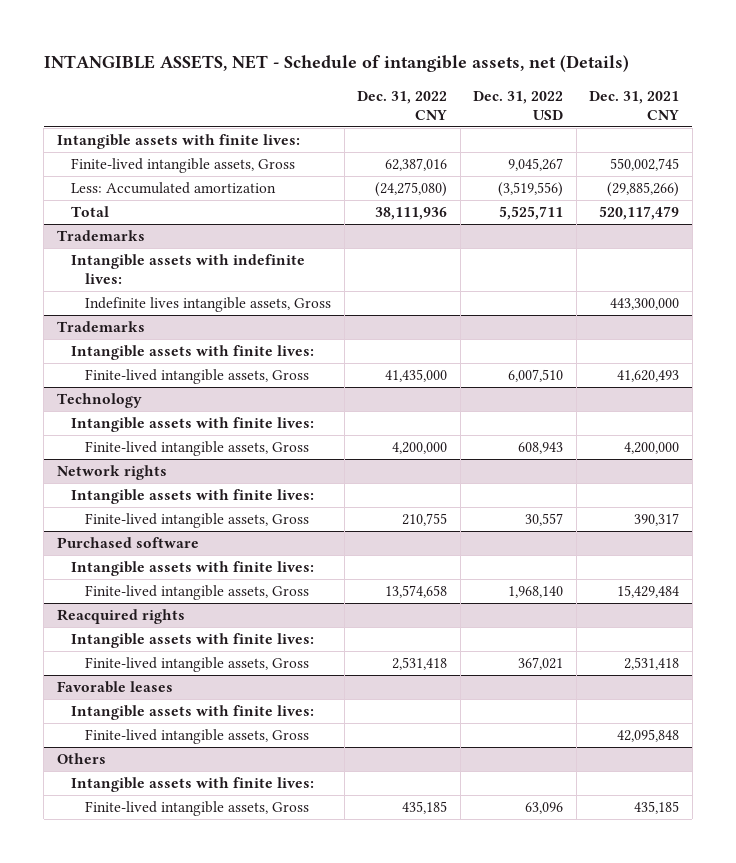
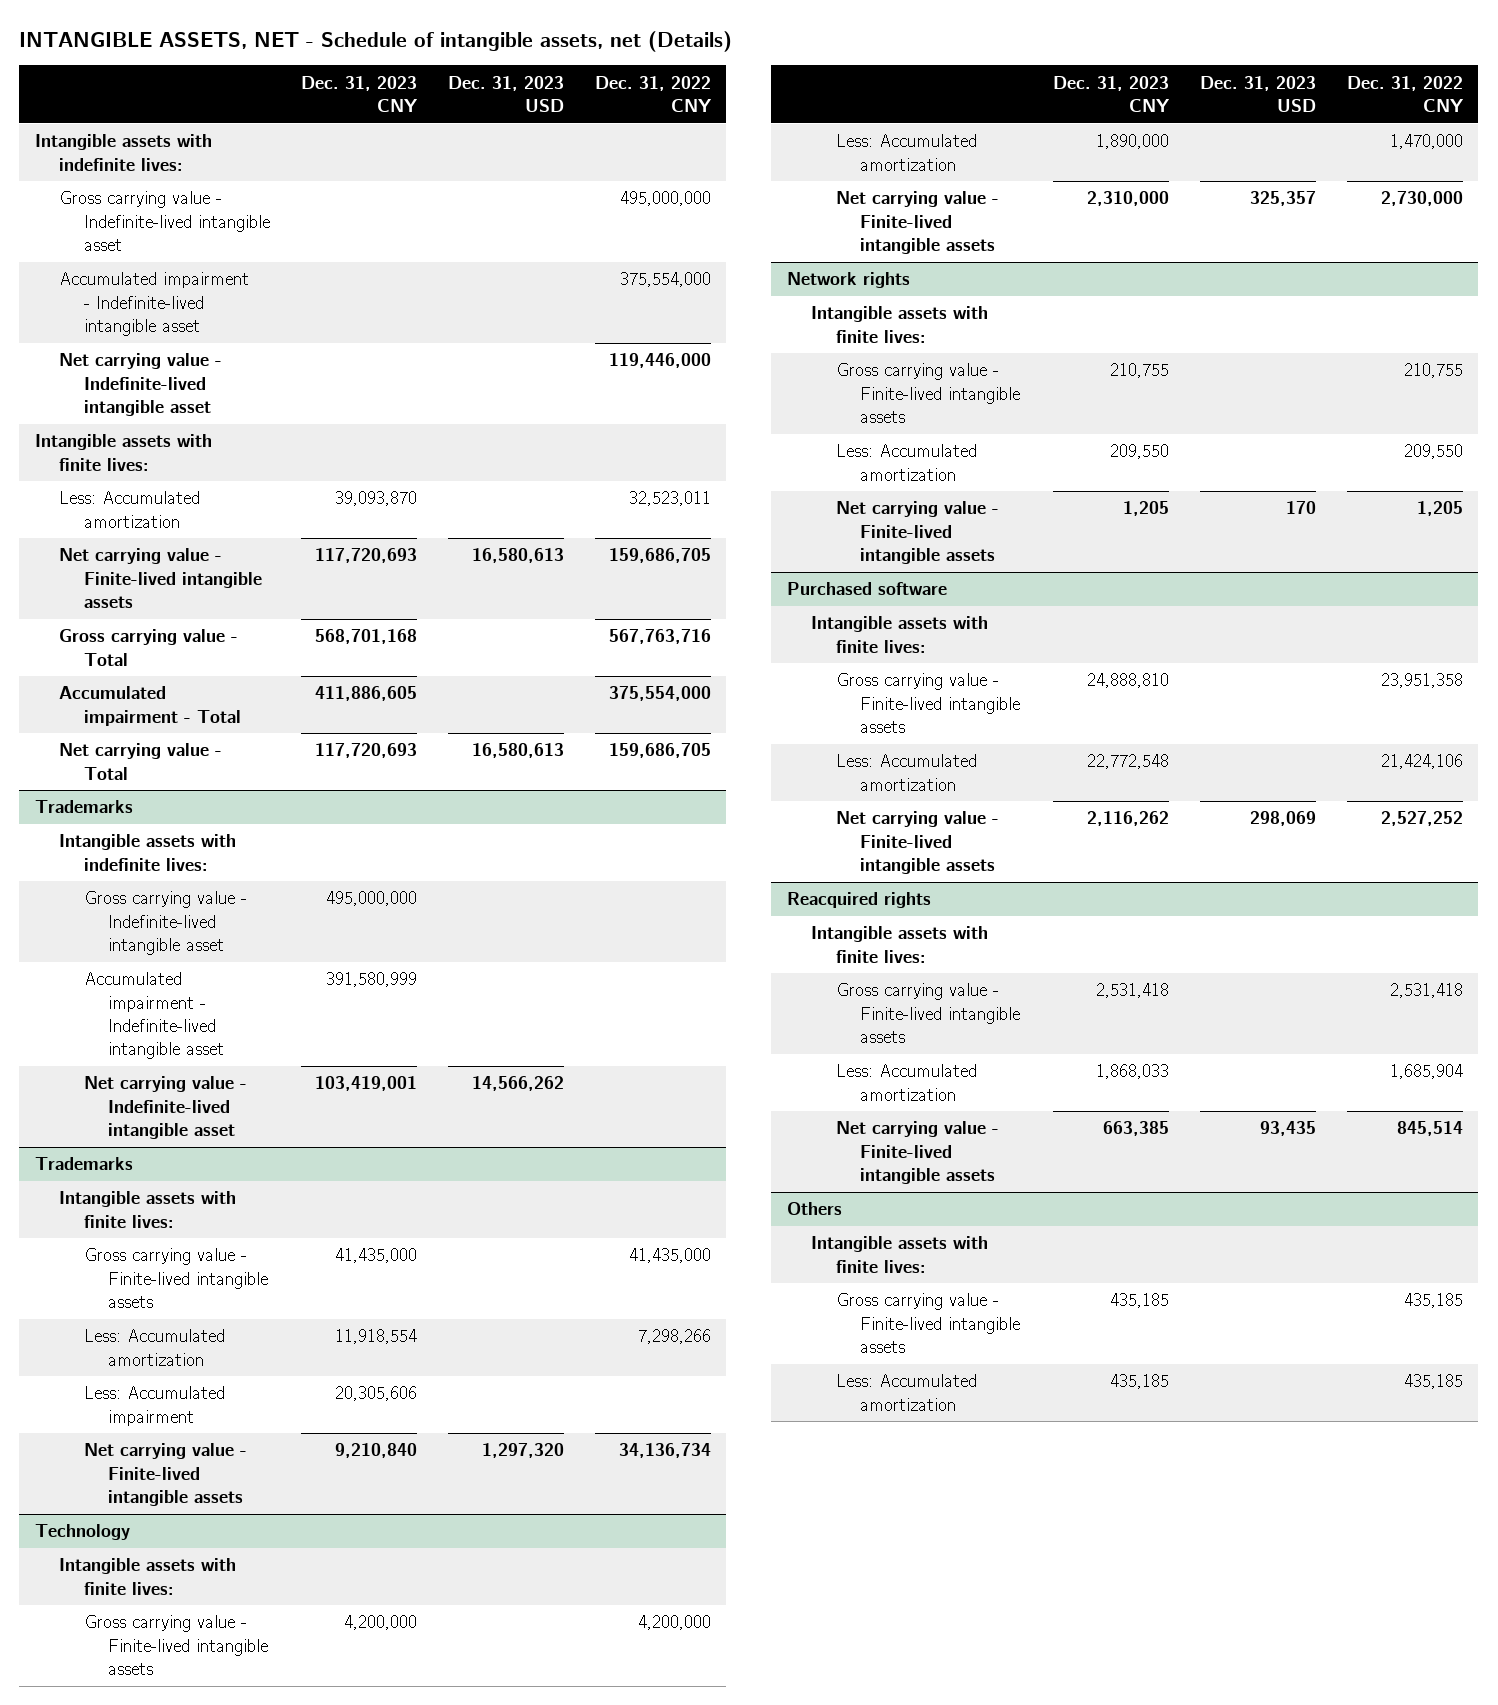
- | Dec. 31, 2022 CNY | Dec. 31, 2022 USD | Dec. 31, 2021 CNY
+ | Dec. 31, 2023 CNY | Dec. 31, 2023 USD | Dec. 31, 2022 CNY
+ Intangible assets with indefinite lives:
+ Gross carrying value - Indefinite-lived intangible asset | | | 495,000,000
+ Accumulated impairment - Indefinite-lived intangible asset | | | 375,554,000
+ Net carrying value - Indefinite-lived intangible asset | | | 119,446,000
- Finite-lived intangible assets, Gross | 62,387,016 | 9,045,267 | 550,002,745
- Less: Accumulated amortization | (24,275,080) | (3,519,556) | (29,885,266)
- Total | 38,111,936 | 5,525,711 | 520,117,479
+ Less: Accumulated amortization | 39,093,870 | | 32,523,011
+ Net carrying value - Finite-lived intangible assets | 117,720,693 | 16,580,613 | 159,686,705
+ Gross carrying value - Total | 568,701,168 | | 567,763,716
+ Accumulated impairment - Total | 411,886,605 | | 375,554,000
+ Net carrying value - Total | 117,720,693 | 16,580,613 | 159,686,705
@ Trademarks
- Indefinite lives intangible assets, Gross | | | 443,300,000
+ Gross carrying value - Indefinite-lived intangible asset | 495,000,000 | |
+ Accumulated impairment - Indefinite-lived intangible asset | 391,580,999 | |
+ Net carrying value - Indefinite-lived intangible asset | 103,419,001 | 14,566,262 |
- Finite-lived intangible assets, Gross | 41,435,000 | 6,007,510 | 41,620,493
+ Gross carrying value - Finite-lived intangible assets | 41,435,000 | | 41,435,000
+ Less: Accumulated amortization | 11,918,554 | | 7,298,266
+ Less: Accumulated impairment | 20,305,606 | |
+ Net carrying value - Finite-lived intangible assets | 9,210,840 | 1,297,320 | 34,136,734
@ Technology
- Finite-lived intangible assets, Gross | 4,200,000 | 608,943 | 4,200,000
+ Gross carrying value - Finite-lived intangible assets | 4,200,000 | | 4,200,000
+ Less: Accumulated amortization | 1,890,000 | | 1,470,000
+ Net carrying value - Finite-lived intangible assets | 2,310,000 | 325,357 | 2,730,000
@ Network rights
- Finite-lived intangible assets, Gross | 210,755 | 30,557 | 390,317
+ Gross carrying value - Finite-lived intangible assets | 210,755 | | 210,755
+ Less: Accumulated amortization | 209,550 | | 209,550
+ Net carrying value - Finite-lived intangible assets | 1,205 | 170 | 1,205
@ Purchased software
- Finite-lived intangible assets, Gross | 13,574,658 | 1,968,140 | 15,429,484
+ Gross carrying value - Finite-lived intangible assets | 24,888,810 | | 23,951,358
+ Less: Accumulated amortization | 22,772,548 | | 21,424,106
+ Net carrying value - Finite-lived intangible assets | 2,116,262 | 298,069 | 2,527,252
@ Reacquired rights
- Finite-lived intangible assets, Gross | 2,531,418 | 367,021 | 2,531,418
- Favorable leases
- Intangible assets with finite lives:
- Finite-lived intangible assets, Gross | | | 42,095,848
@ Reacquired rights
+ Gross carrying value - Finite-lived intangible assets | 2,531,418 | | 2,531,418
+ Less: Accumulated amortization | 1,868,033 | | 1,685,904
+ Net carrying value - Finite-lived intangible assets | 663,385 | 93,435 | 845,514
@ Others
- Finite-lived intangible assets, Gross | 435,185 | 63,096 | 435,185
+ Gross carrying value - Finite-lived intangible assets | 435,185 | | 435,185
+ Less: Accumulated amortization | 435,185 | | 435,185

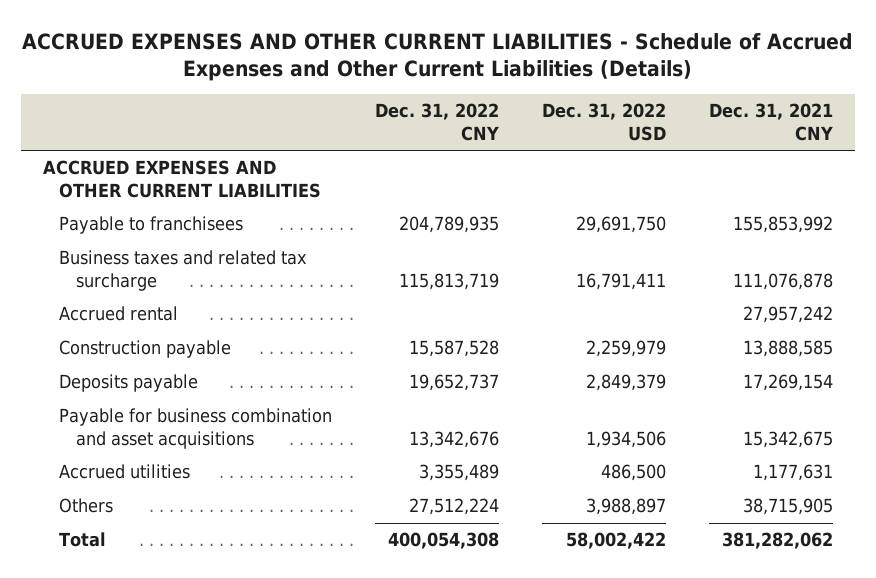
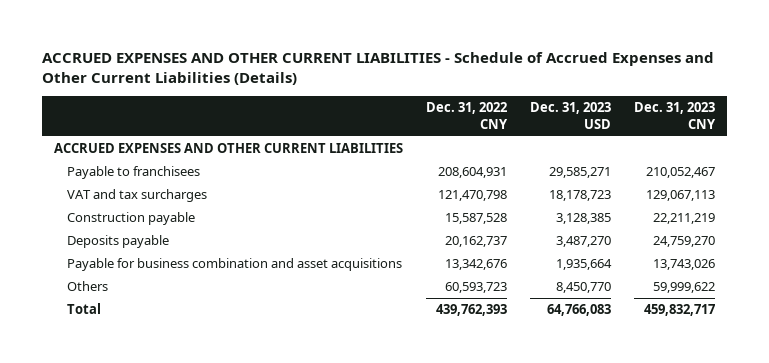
- | Dec. 31, 2022 CNY | Dec. 31, 2022 USD | Dec. 31, 2021 CNY
+ | Dec. 31, 2022 CNY | Dec. 31, 2023 USD | Dec. 31, 2023 CNY
- Payable to franchisees | 204,789,935 | 29,691,750 | 155,853,992
- Business taxes and related tax surcharge | 115,813,719 | 16,791,411 | 111,076,878
- Accrued rental | | | 27,957,242
+ Payable to franchisees | 208,604,931 | 29,585,271 | 210,052,467
+ VAT and tax surcharges | 121,470,798 | 18,178,723 | 129,067,113
- Deposits payable | 19,652,737 | 2,849,379 | 17,269,154
+ Deposits payable | 20,162,737 | 3,487,270 | 24,759,270
- Accrued utilities | 3,355,489 | 486,500 | 1,177,631
- Others | 27,512,224 | 3,988,897 | 38,715,905
- Total | 400,054,308 | 58,002,422 | 381,282,062
+ Others | 60,593,723 | 8,450,770 | 59,999,622
+ Total | 439,762,393 | 64,766,083 | 459,832,717

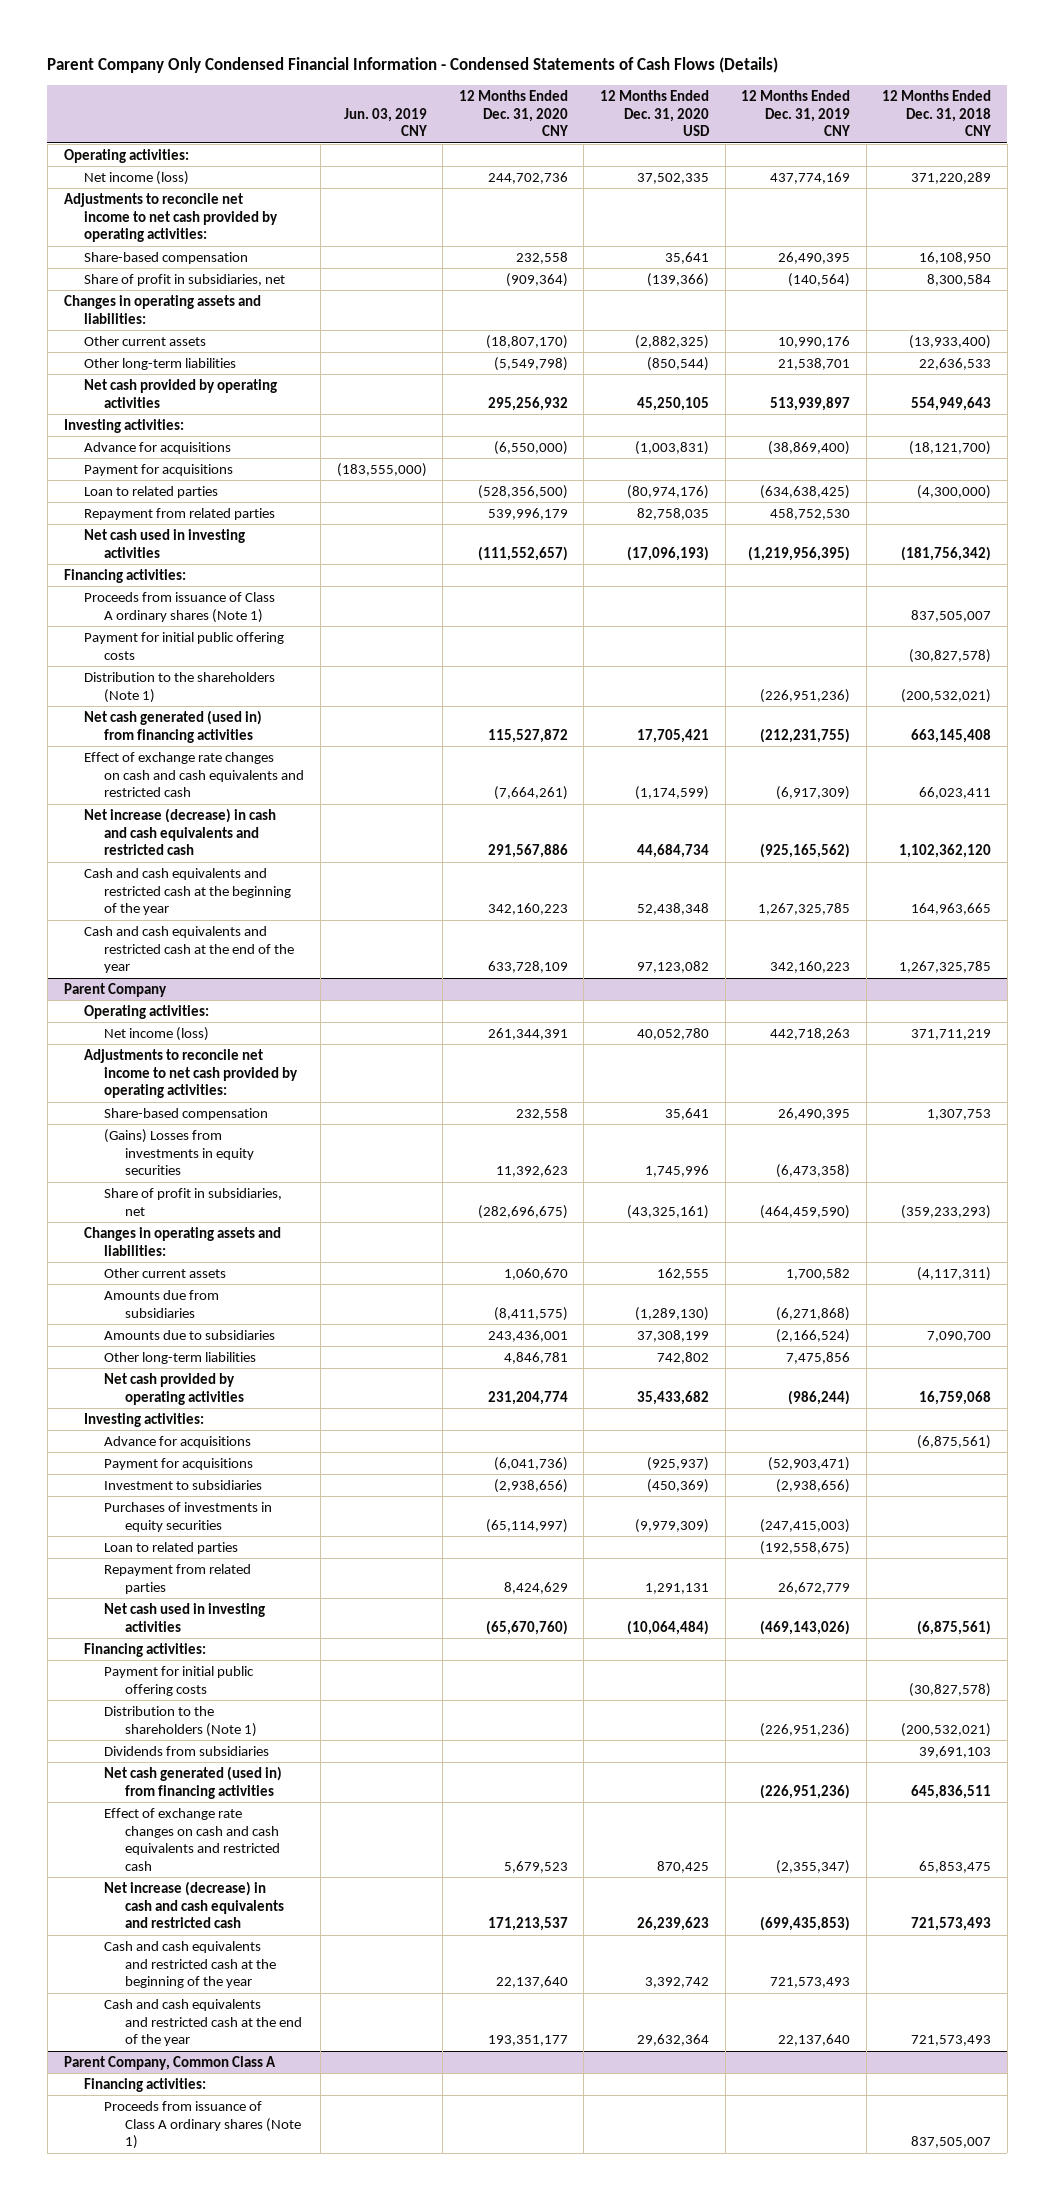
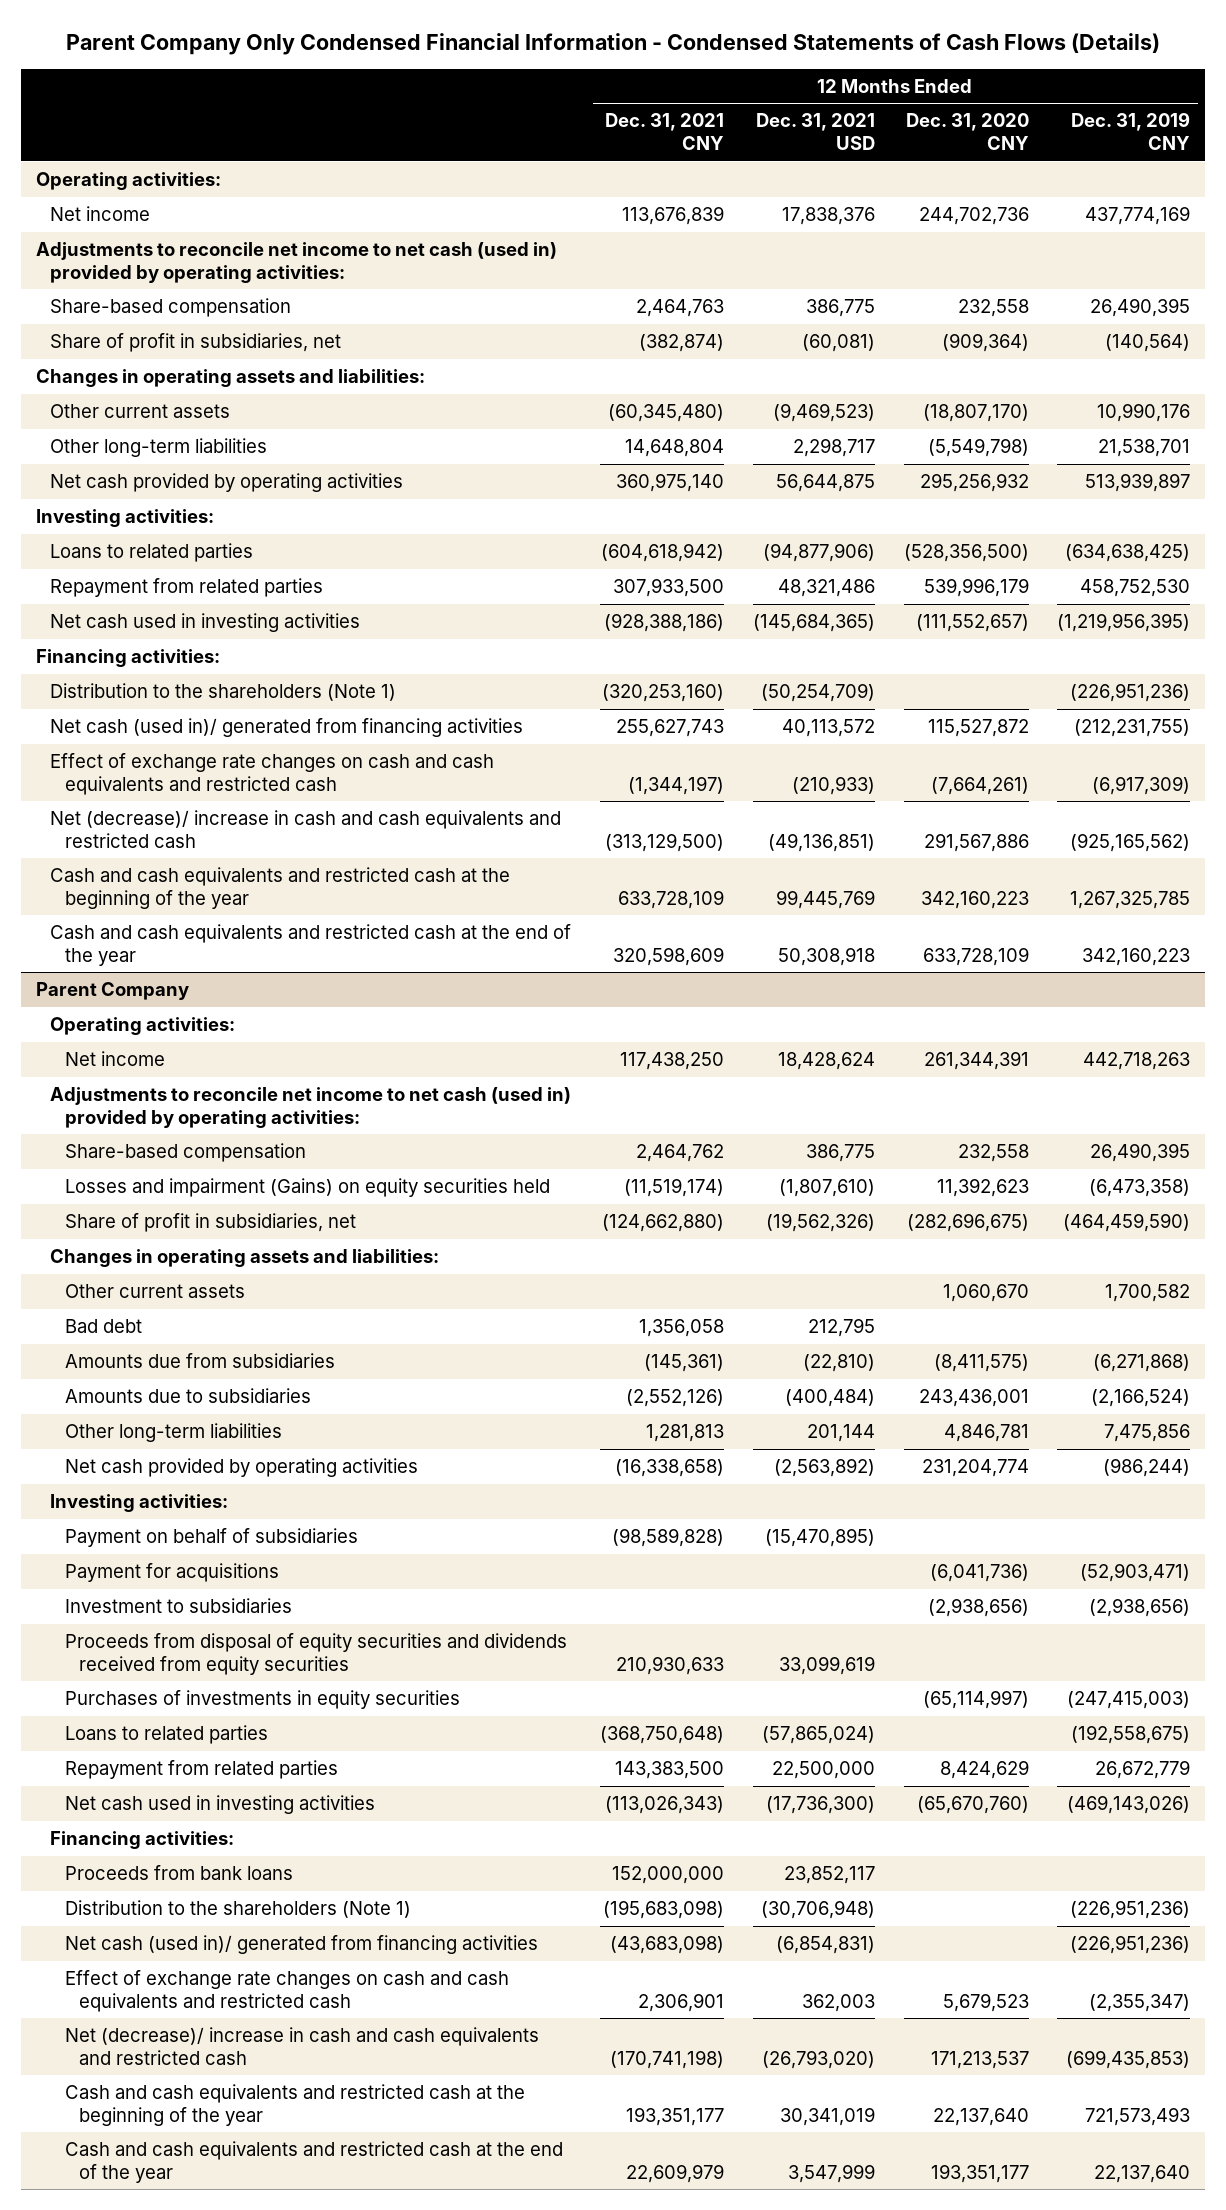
- | Jun. 03, 2019 CNY | 12 Months Ended Dec. 31, 2020 CNY | 12 Months Ended Dec. 31, 2020 USD | 12 Months Ended Dec. 31, 2019 CNY | 12 Months Ended Dec. 31, 2018 CNY
+ | 12 Months Ended Dec. 31, 2021 CNY | 12 Months Ended Dec. 31, 2021 USD | 12 Months Ended Dec. 31, 2020 CNY | 12 Months Ended Dec. 31, 2019 CNY
- Net income (loss) | | 244,702,736 | 37,502,335 | 437,774,169 | 371,220,289
- Adjustments to reconcile net income to net cash provided by operating activities:
+ Net income | 113,676,839 | 17,838,376 | 244,702,736 | 437,774,169
+ Adjustments to reconcile net income to net cash (used in) provided by operating activities:
- Advance for acquisitions | | (6,550,000) | (1,003,831) | (38,869,400) | (18,121,700)
- Payment for acquisitions | (183,555,000) | | | |
- Loan to related parties | | (528,356,500) | (80,974,176) | (634,638,425) | (4,300,000)
+ Loans to related parties | (604,618,942) | (94,877,906) | (528,356,500) | (634,638,425)
- Proceeds from issuance of Class A ordinary shares (Note 1) | | | | | 837,505,007
- Payment for initial public offering costs | | | | | (30,827,578)
- Net cash generated (used in) from financing activities | | 115,527,872 | 17,705,421 | (212,231,755) | 663,145,408
+ Net cash (used in)/ generated from financing activities | 255,627,743 | 40,113,572 | 115,527,872 | (212,231,755)
- Net increase (decrease) in cash and cash equivalents and restricted cash | | 291,567,886 | 44,684,734 | (925,165,562) | 1,102,362,120
+ Net (decrease)/ increase in cash and cash equivalents and restricted cash | (313,129,500) | (49,136,851) | 291,567,886 | (925,165,562)
@ Parent Company
- Net income (loss) | | 261,344,391 | 40,052,780 | 442,718,263 | 371,711,219
- Adjustments to reconcile net income to net cash provided by operating activities:
+ Net income | 117,438,250 | 18,428,624 | 261,344,391 | 442,718,263
+ Adjustments to reconcile net income to net cash (used in) provided by operating activities:
- (Gains) Losses from investments in equity securities | | 11,392,623 | 1,745,996 | (6,473,358) |
+ Losses and impairment (Gains) on equity securities held | (11,519,174) | (1,807,610) | 11,392,623 | (6,473,358)
+ Bad debt | 1,356,058 | 212,795 | |
- Advance for acquisitions | | | | | (6,875,561)
+ Payment on behalf of subsidiaries | (98,589,828) | (15,470,895) | |
+ Proceeds from disposal of equity securities and dividends received from equity securities | 210,930,633 | 33,099,619 | |
- Loan to related parties | | | | (192,558,675) |
+ Loans to related parties | (368,750,648) | (57,865,024) | | (192,558,675)
- Payment for initial public offering costs | | | | | (30,827,578)
+ Proceeds from bank loans | 152,000,000 | 23,852,117 | |
- Dividends from subsidiaries | | | | | 39,691,103
- Net cash generated (used in) from financing activities | | | | (226,951,236) | 645,836,511
+ Net cash (used in)/ generated from financing activities | (43,683,098) | (6,854,831) | | (226,951,236)
- Net increase (decrease) in cash and cash equivalents and restricted cash | | 171,213,537 | 26,239,623 | (699,435,853) | 721,573,493
+ Net (decrease)/ increase in cash and cash equivalents and restricted cash | (170,741,198) | (26,793,020) | 171,213,537 | (699,435,853)
- Parent Company, Common Class A
- Financing activities:
- Proceeds from issuance of Class A ordinary shares (Note 1) | | | | | 837,505,007

